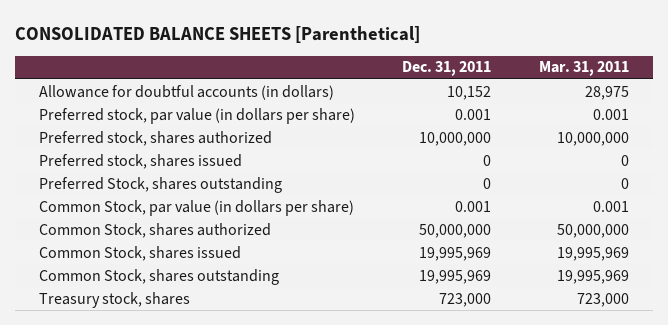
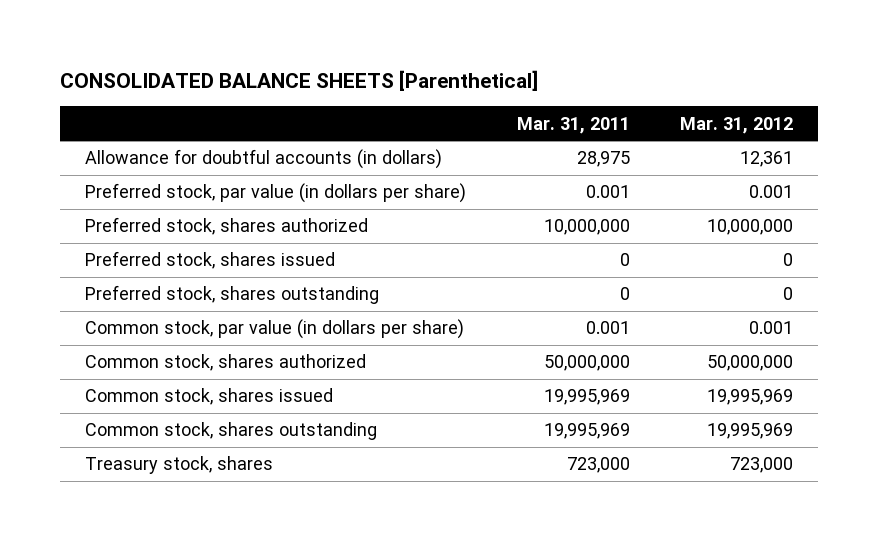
- | Dec. 31, 2011 | Mar. 31, 2011
+ | Mar. 31, 2011 | Mar. 31, 2012
- Preferred Stock, shares outstanding | 0 | 0
- Common Stock, par value (in dollars per share) | 0.001 | 0.001
- Common Stock, shares authorized | 50,000,000 | 50,000,000
- Common Stock, shares issued | 19,995,969 | 19,995,969
- Common Stock, shares outstanding | 19,995,969 | 19,995,969
+ Preferred stock, shares outstanding | 0 | 0
+ Common stock, par value (in dollars per share) | 0.001 | 0.001
+ Common stock, shares authorized | 50,000,000 | 50,000,000
+ Common stock, shares issued | 19,995,969 | 19,995,969
+ Common stock, shares outstanding | 19,995,969 | 19,995,969

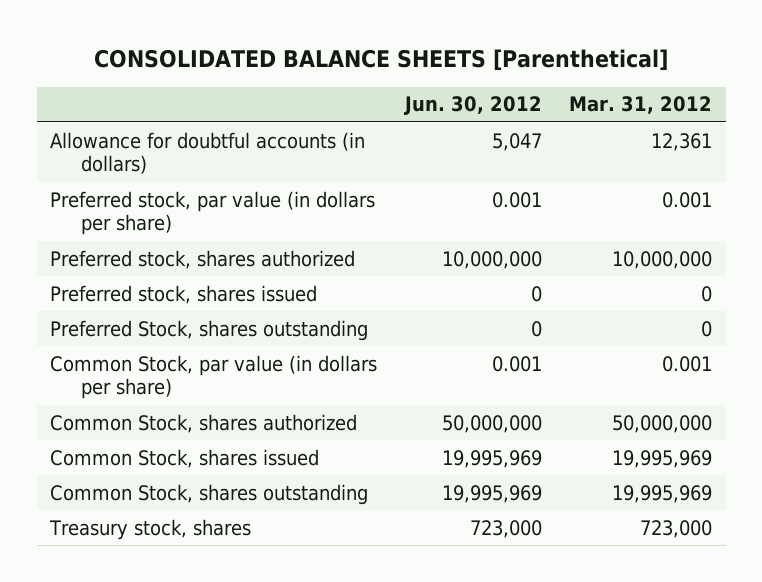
- | Mar. 31, 2011 | Mar. 31, 2012
+ | Jun. 30, 2012 | Mar. 31, 2012
- Preferred stock, shares outstanding | 0 | 0
- Common stock, par value (in dollars per share) | 0.001 | 0.001
- Common stock, shares authorized | 50,000,000 | 50,000,000
- Common stock, shares issued | 19,995,969 | 19,995,969
- Common stock, shares outstanding | 19,995,969 | 19,995,969
+ Preferred Stock, shares outstanding | 0 | 0
+ Common Stock, par value (in dollars per share) | 0.001 | 0.001
+ Common Stock, shares authorized | 50,000,000 | 50,000,000
+ Common Stock, shares issued | 19,995,969 | 19,995,969
+ Common Stock, shares outstanding | 19,995,969 | 19,995,969

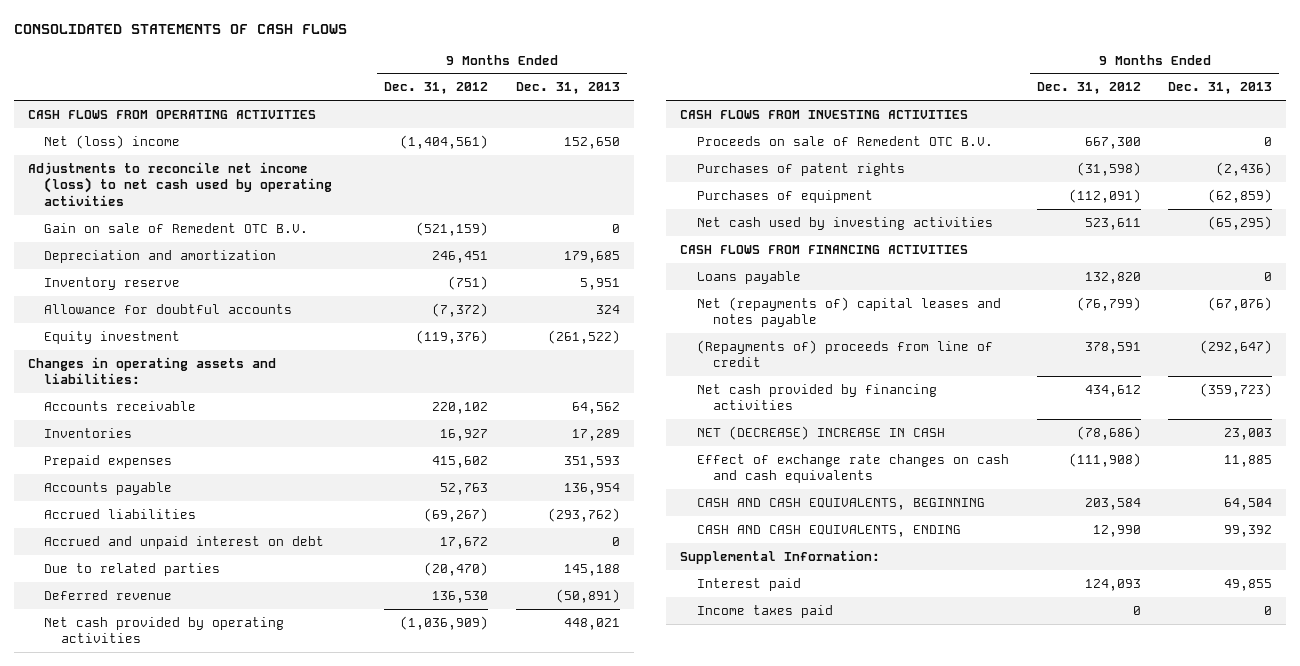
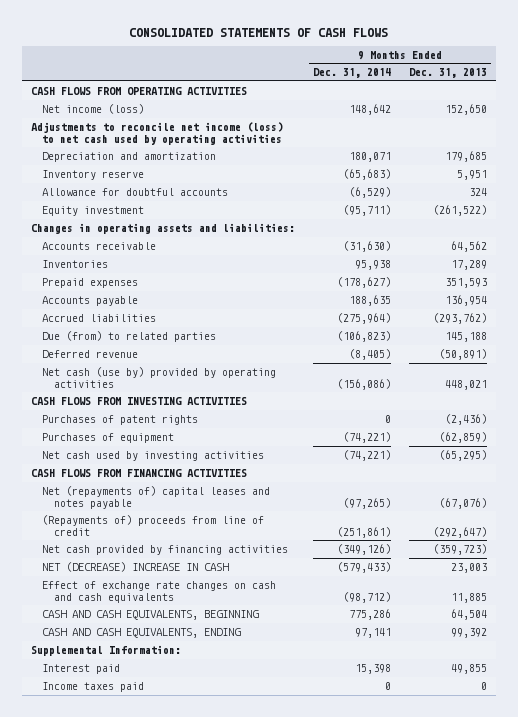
- | 9 Months Ended Dec. 31, 2012 | 9 Months Ended Dec. 31, 2013
+ | 9 Months Ended Dec. 31, 2014 | 9 Months Ended Dec. 31, 2013
- Net (loss) income | (1,404,561) | 152,650
+ Net income (loss) | 148,642 | 152,650
- Gain on sale of Remedent OTC B.V. | (521,159) | 0
- Accrued and unpaid interest on debt | 17,672 | 0
- Due to related parties | (20,470) | 145,188
+ Due (from) to related parties | (106,823) | 145,188
- Net cash provided by operating activities | (1,036,909) | 448,021
+ Net cash (use by) provided by operating activities | (156,086) | 448,021
- Proceeds on sale of Remedent OTC B.V. | 667,300 | 0
- Loans payable | 132,820 | 0

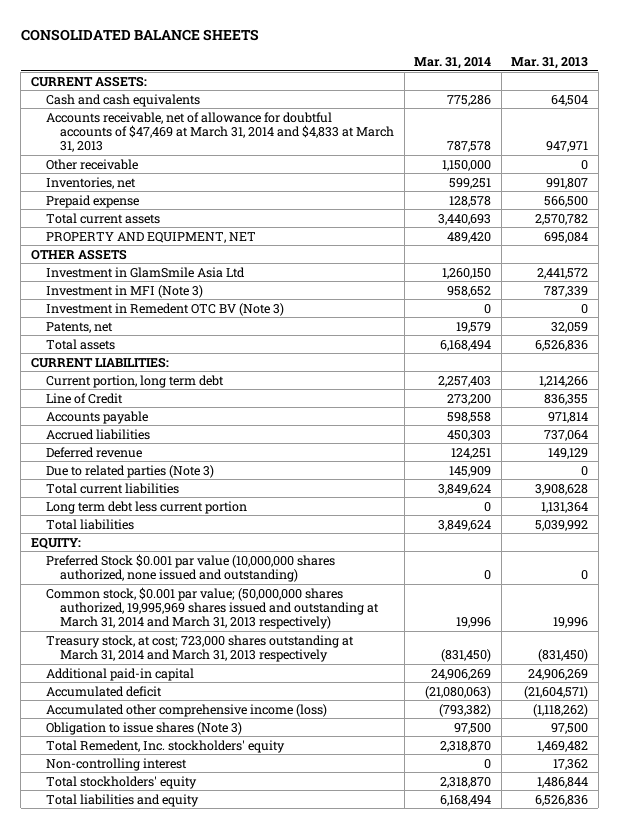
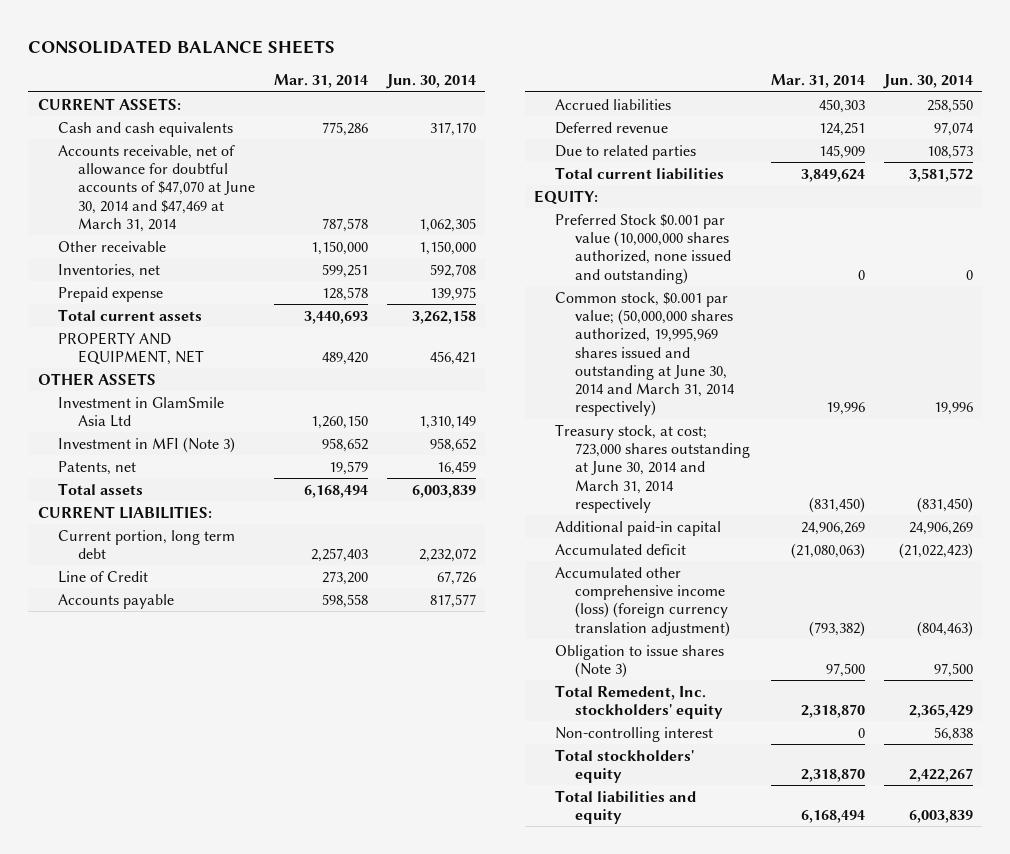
- | Mar. 31, 2014 | Mar. 31, 2013
+ | Mar. 31, 2014 | Jun. 30, 2014
- Accounts receivable, net of allowance for doubtful accounts of $47,469 at March 31, 2014 and $4,833 at March 31, 2013 | 787,578 | 947,971
+ Accounts receivable, net of allowance for doubtful accounts of $47,070 at June 30, 2014 and $47,469 at March 31, 2014 | 787,578 | 1,062,305
- Investment in Remedent OTC BV (Note 3) | 0 | 0
- Due to related parties (Note 3) | 145,909 | 0
+ Due to related parties | 145,909 | 108,573
- Long term debt less current portion | 0 | 1,131,364
- Total liabilities | 3,849,624 | 5,039,992
- Common stock, $0.001 par value; (50,000,000 shares authorized, 19,995,969 shares issued and outstanding at March 31, 2014 and March 31, 2013 respectively) | 19,996 | 19,996
- Treasury stock, at cost; 723,000 shares outstanding at March 31, 2014 and March 31, 2013 respectively | (831,450) | (831,450)
+ Common stock, $0.001 par value; (50,000,000 shares authorized, 19,995,969 shares issued and outstanding at June 30, 2014 and March 31, 2014 respectively) | 19,996 | 19,996
+ Treasury stock, at cost; 723,000 shares outstanding at June 30, 2014 and March 31, 2014 respectively | (831,450) | (831,450)
- Accumulated other comprehensive income (loss) | (793,382) | (1,118,262)
+ Accumulated other comprehensive income (loss) (foreign currency translation adjustment) | (793,382) | (804,463)

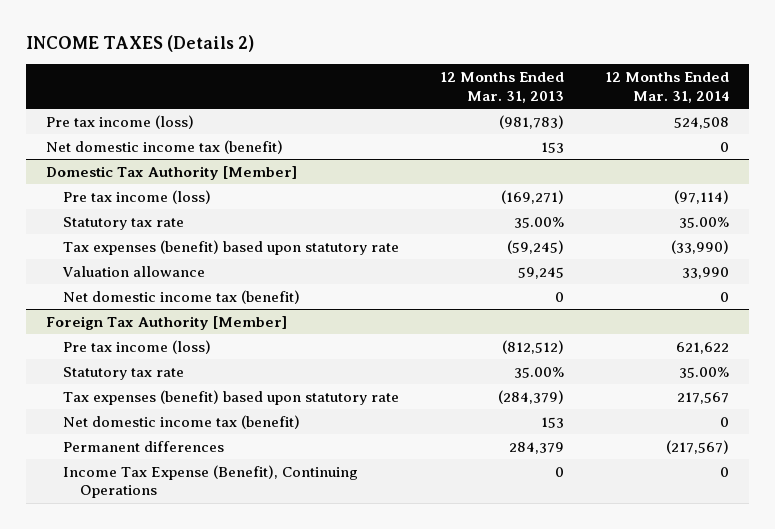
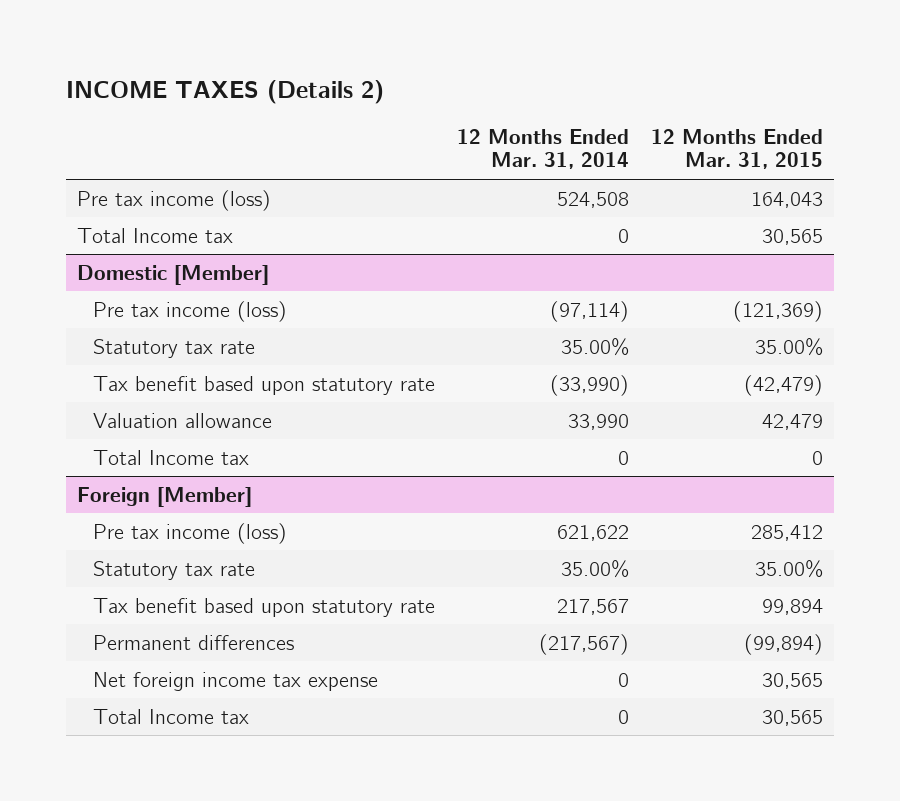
- | 12 Months Ended Mar. 31, 2013 | 12 Months Ended Mar. 31, 2014
+ | 12 Months Ended Mar. 31, 2014 | 12 Months Ended Mar. 31, 2015
- Net domestic income tax (benefit) | 153 | 0
- Domestic Tax Authority [Member]
+ Total Income tax | 0 | 30,565
+ Domestic [Member]
- Tax expenses (benefit) based upon statutory rate | (59,245) | (33,990)
+ Tax benefit based upon statutory rate | (33,990) | (42,479)
- Net domestic income tax (benefit) | 0 | 0
- Foreign Tax Authority [Member]
+ Total Income tax | 0 | 0
+ Foreign [Member]
- Tax expenses (benefit) based upon statutory rate | (284,379) | 217,567
- Net domestic income tax (benefit) | 153 | 0
+ Tax benefit based upon statutory rate | 217,567 | 99,894
- Income Tax Expense (Benefit), Continuing Operations | 0 | 0
+ Net foreign income tax expense | 0 | 30,565
+ Total Income tax | 0 | 30,565

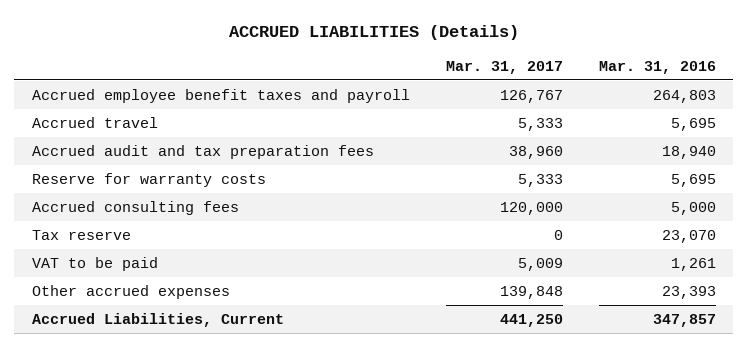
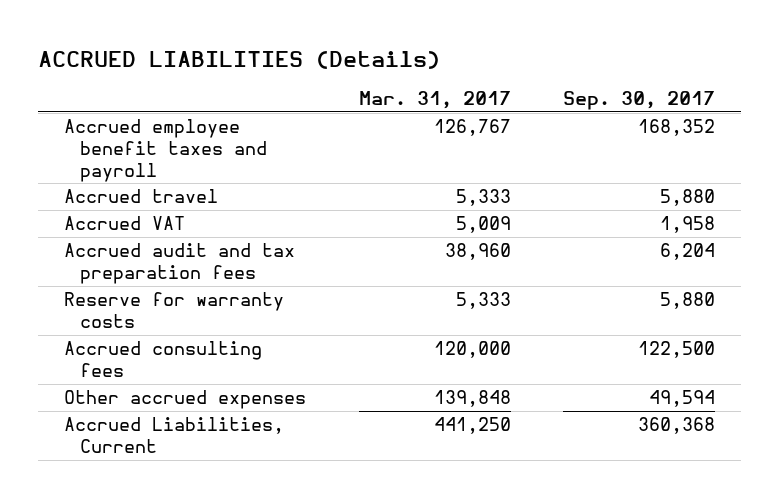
- | Mar. 31, 2017 | Mar. 31, 2016
+ | Mar. 31, 2017 | Sep. 30, 2017
+ Accrued VAT | 5,009 | 1,958
- Tax reserve | 0 | 23,070
- VAT to be paid | 5,009 | 1,261

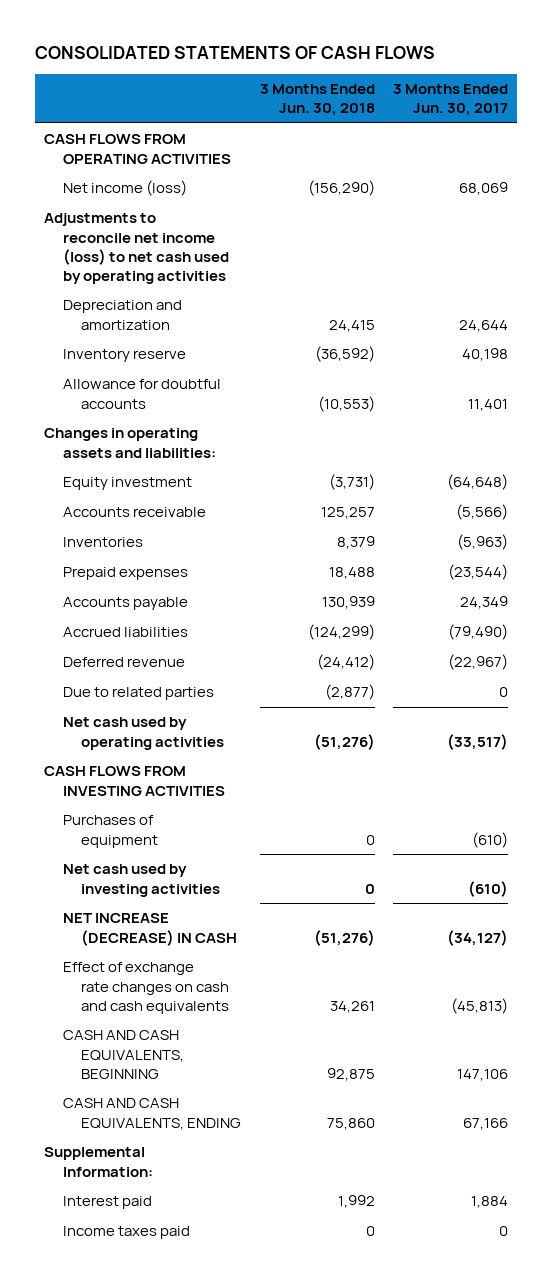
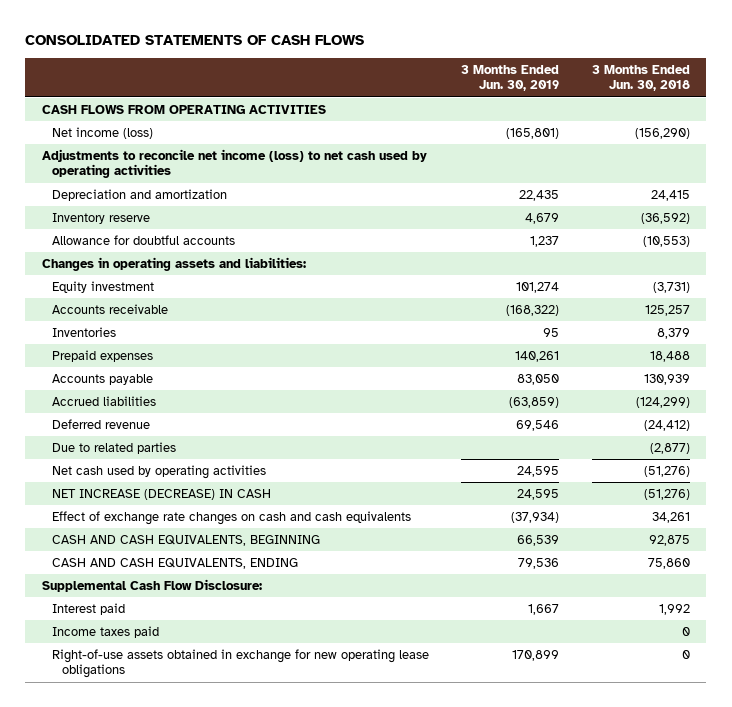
- | 3 Months Ended Jun. 30, 2018 | 3 Months Ended Jun. 30, 2017
+ | 3 Months Ended Jun. 30, 2019 | 3 Months Ended Jun. 30, 2018
- CASH FLOWS FROM INVESTING ACTIVITIES
- Purchases of equipment | 0 | (610)
- Net cash used by investing activities | 0 | (610)
- Supplemental Information:
+ Supplemental Cash Flow Disclosure:
+ Right-of-use assets obtained in exchange for new operating lease obligations | 170,899 | 0

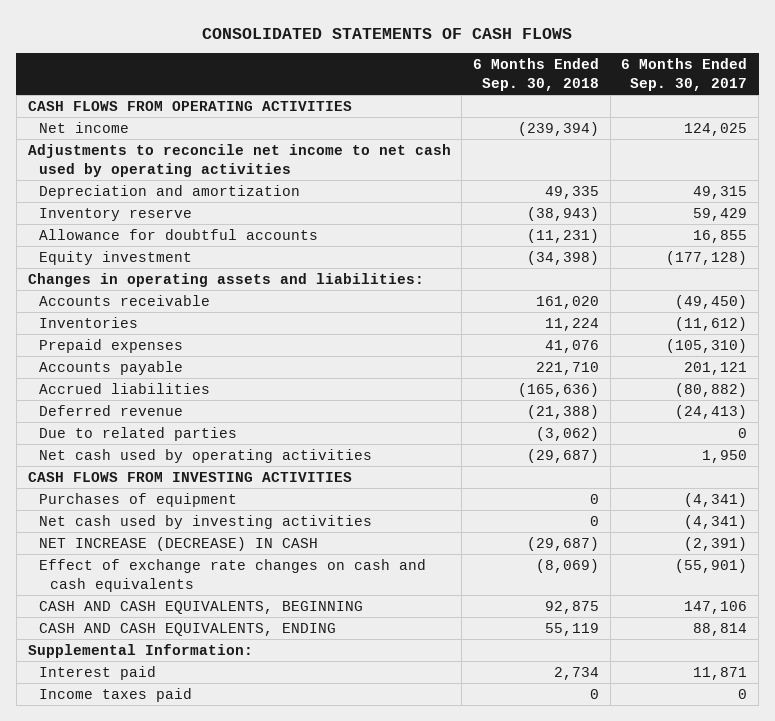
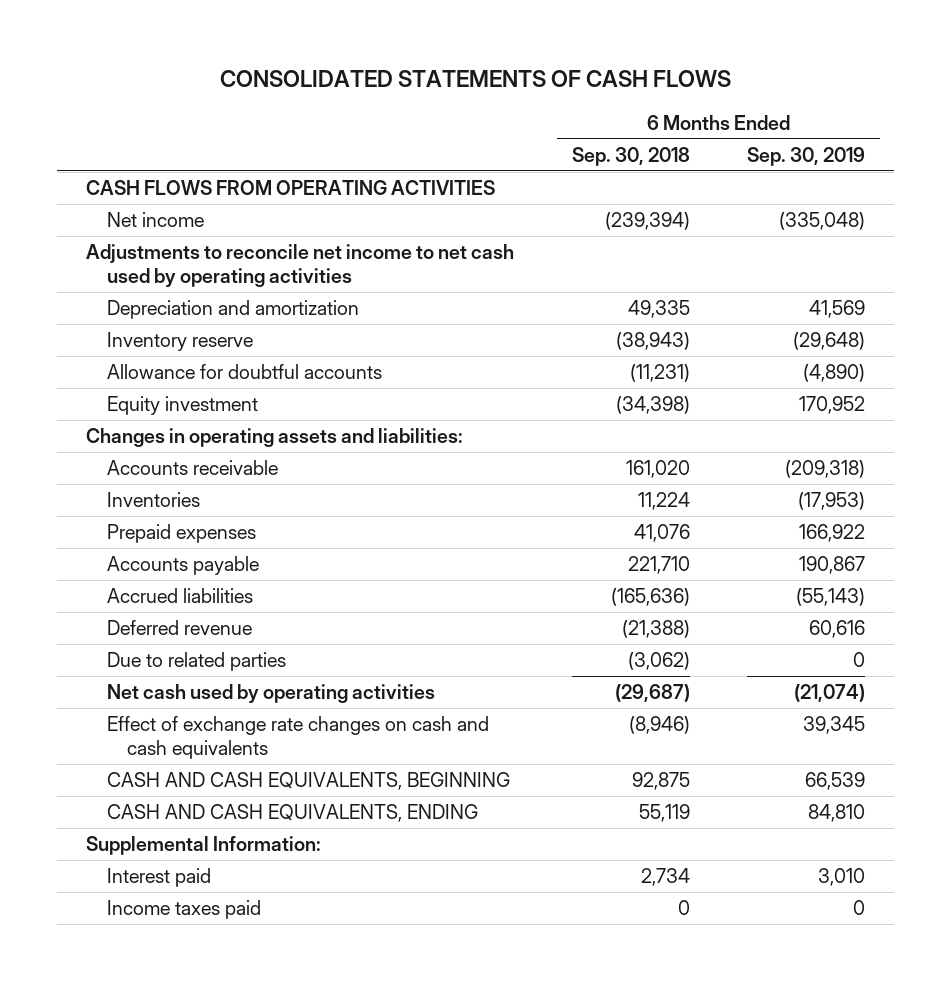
- | 6 Months Ended Sep. 30, 2018 | 6 Months Ended Sep. 30, 2017
+ | 6 Months Ended Sep. 30, 2018 | 6 Months Ended Sep. 30, 2019
- CASH FLOWS FROM INVESTING ACTIVITIES
- Purchases of equipment | 0 | (4,341)
- Net cash used by investing activities | 0 | (4,341)
- NET INCREASE (DECREASE) IN CASH | (29,687) | (2,391)
- Effect of exchange rate changes on cash and cash equivalents | (8,069) | (55,901)
+ Effect of exchange rate changes on cash and cash equivalents | (8,946) | 39,345

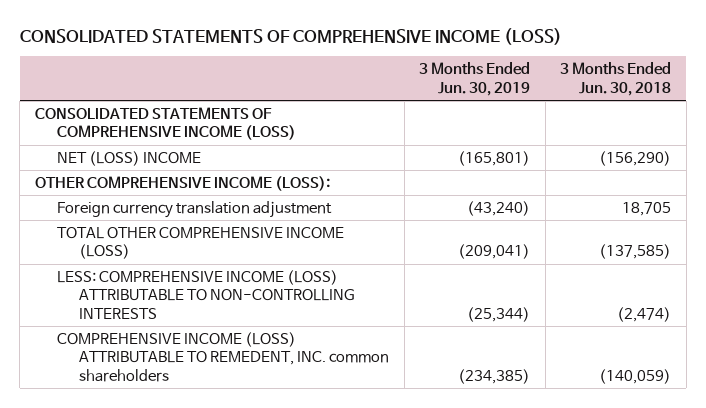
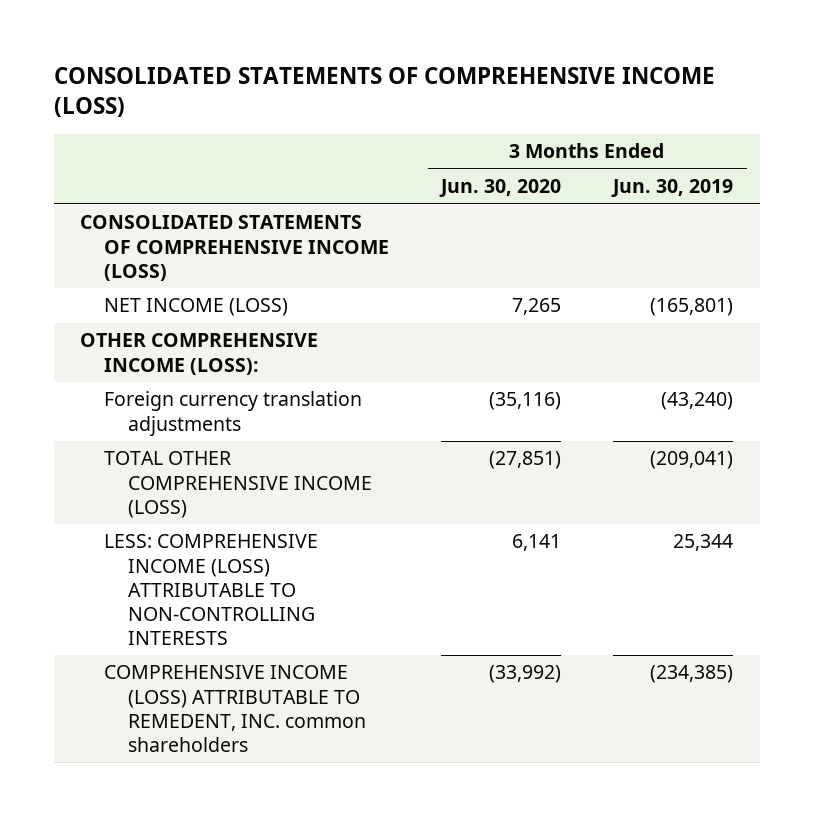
- | 3 Months Ended Jun. 30, 2019 | 3 Months Ended Jun. 30, 2018
+ | 3 Months Ended Jun. 30, 2020 | 3 Months Ended Jun. 30, 2019
- NET (LOSS) INCOME | (165,801) | (156,290)
+ NET INCOME (LOSS) | 7,265 | (165,801)
- Foreign currency translation adjustment | (43,240) | 18,705
+ Foreign currency translation adjustments | (35,116) | (43,240)
- LESS: COMPREHENSIVE INCOME (LOSS) ATTRIBUTABLE TO NON-CONTROLLING INTERESTS | (25,344) | (2,474)
+ LESS: COMPREHENSIVE INCOME (LOSS) ATTRIBUTABLE TO NON-CONTROLLING INTERESTS | 6,141 | 25,344

